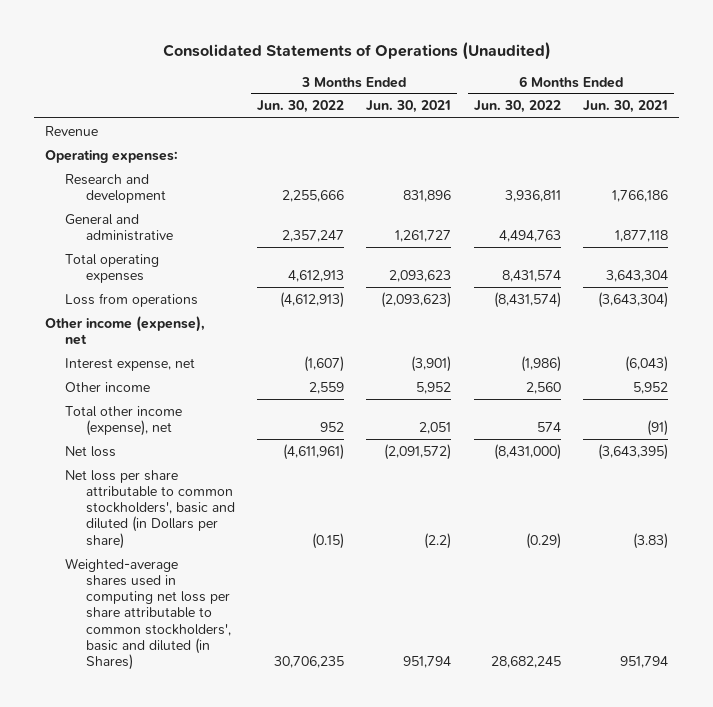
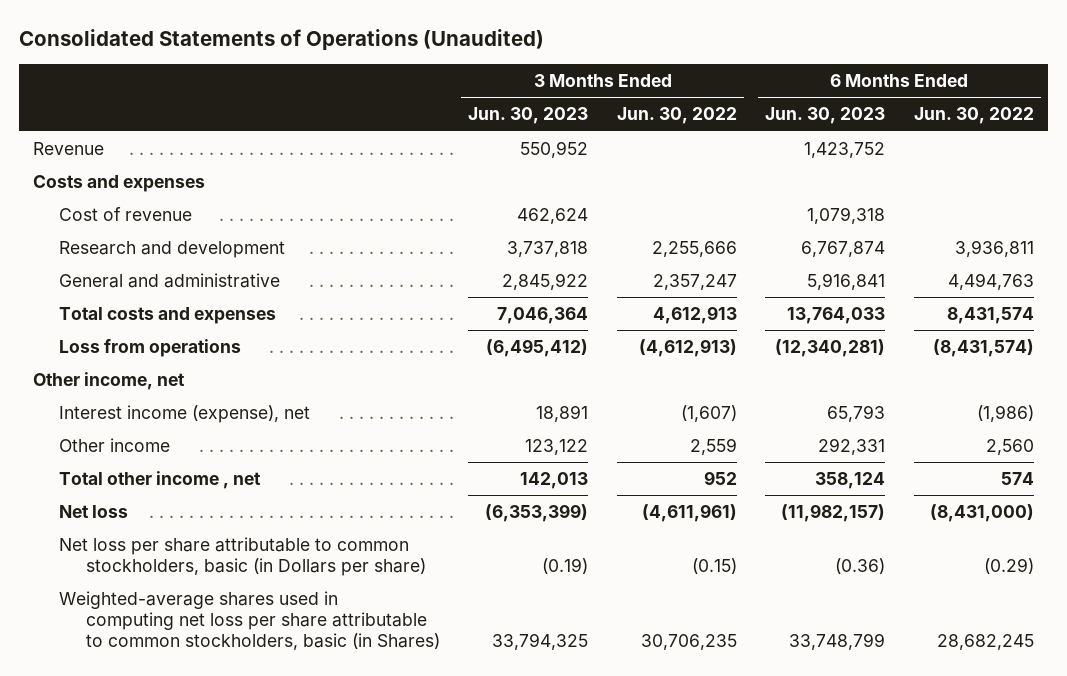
- | 3 Months Ended Jun. 30, 2022 | 3 Months Ended Jun. 30, 2021 | 6 Months Ended Jun. 30, 2022 | 6 Months Ended Jun. 30, 2021
+ | 3 Months Ended Jun. 30, 2023 | 3 Months Ended Jun. 30, 2022 | 6 Months Ended Jun. 30, 2023 | 6 Months Ended Jun. 30, 2022
- Operating expenses:
+ Costs and expenses
+ Cost of revenue | 462,624 | | 1,079,318 |
- Total operating expenses | 4,612,913 | 2,093,623 | 8,431,574 | 3,643,304
+ Total costs and expenses | 7,046,364 | 4,612,913 | 13,764,033 | 8,431,574
- Other income (expense), net
- Interest expense, net | (1,607) | (3,901) | (1,986) | (6,043)
+ Other income, net
+ Interest income (expense), net | 18,891 | (1,607) | 65,793 | (1,986)
- Total other income (expense), net | 952 | 2,051 | 574 | (91)
+ Total other income , net | 142,013 | 952 | 358,124 | 574
- Net loss per share attributable to common stockholders', basic and diluted (in Dollars per share) | (0.15) | (2.2) | (0.29) | (3.83)
- Weighted-average shares used in computing net loss per share attributable to common stockholders', basic and diluted (in Shares) | 30,706,235 | 951,794 | 28,682,245 | 951,794
+ Net loss per share attributable to common stockholders, basic (in Dollars per share) | (0.19) | (0.15) | (0.36) | (0.29)
+ Weighted-average shares used in computing net loss per share attributable to common stockholders, basic (in Shares) | 33,794,325 | 30,706,235 | 33,748,799 | 28,682,245

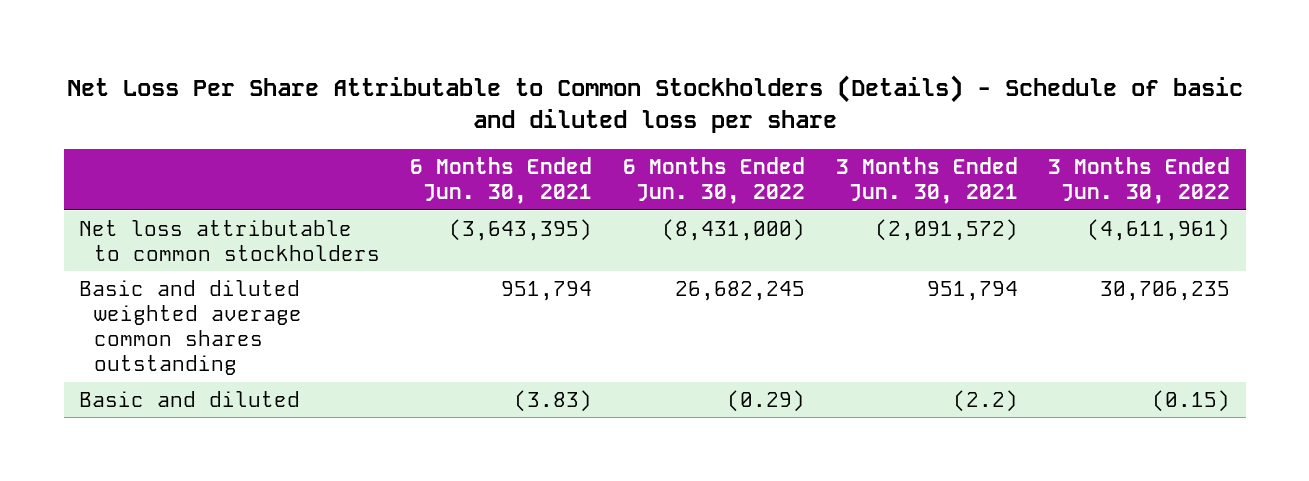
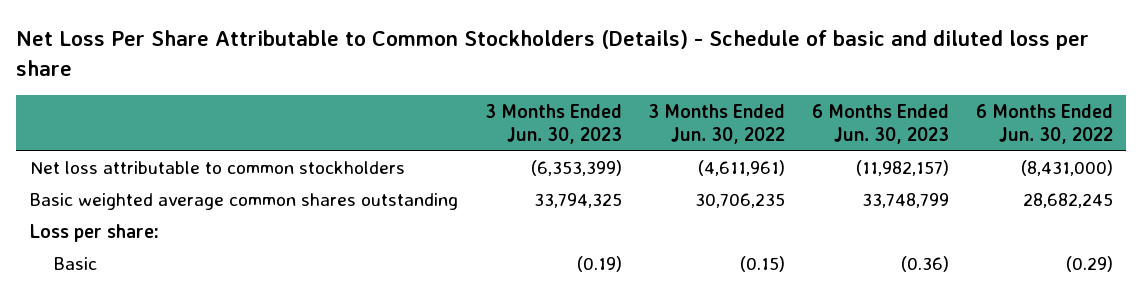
- | 6 Months Ended Jun. 30, 2021 | 6 Months Ended Jun. 30, 2022 | 3 Months Ended Jun. 30, 2021 | 3 Months Ended Jun. 30, 2022
+ | 3 Months Ended Jun. 30, 2023 | 3 Months Ended Jun. 30, 2022 | 6 Months Ended Jun. 30, 2023 | 6 Months Ended Jun. 30, 2022
- Basic and diluted weighted average common shares outstanding | 951,794 | 26,682,245 | 951,794 | 30,706,235
- Basic and diluted | (3.83) | (0.29) | (2.2) | (0.15)
+ Basic weighted average common shares outstanding | 33,794,325 | 30,706,235 | 33,748,799 | 28,682,245
+ Loss per share:
+ Basic | (0.19) | (0.15) | (0.36) | (0.29)

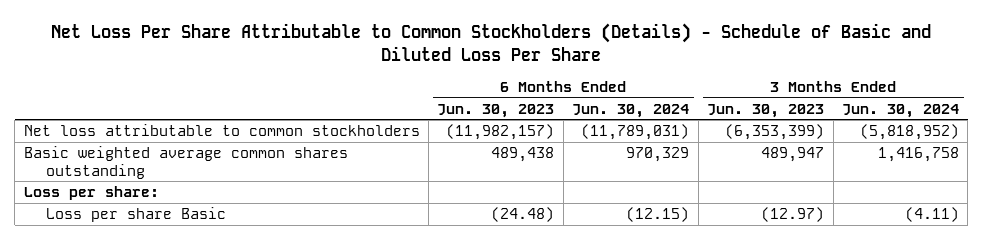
- Net Loss Per Share Attributable to Common Stockholders (Details) - Schedule of basic and diluted loss per share
+ Net Loss Per Share Attributable to Common Stockholders (Details) - Schedule of Basic and Diluted Loss Per Share
- | 3 Months Ended Jun. 30, 2023 | 3 Months Ended Jun. 30, 2022 | 6 Months Ended Jun. 30, 2023 | 6 Months Ended Jun. 30, 2022
+ | 6 Months Ended Jun. 30, 2023 | 6 Months Ended Jun. 30, 2024 | 3 Months Ended Jun. 30, 2023 | 3 Months Ended Jun. 30, 2024
- Basic weighted average common shares outstanding | 33,794,325 | 30,706,235 | 33,748,799 | 28,682,245
+ Basic weighted average common shares outstanding | 489,438 | 970,329 | 489,947 | 1,416,758
- Basic | (0.19) | (0.15) | (0.36) | (0.29)
+ Loss per share Basic | (24.48) | (12.15) | (12.97) | (4.11)

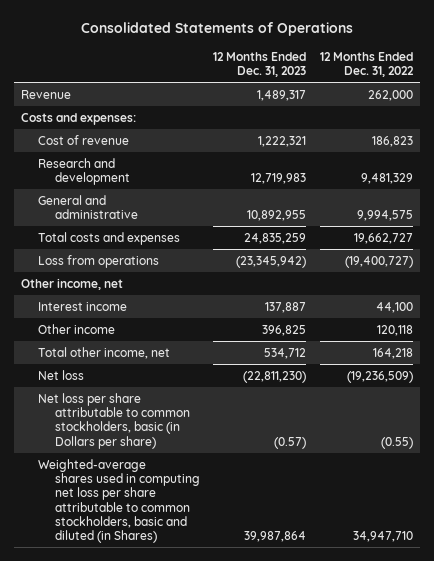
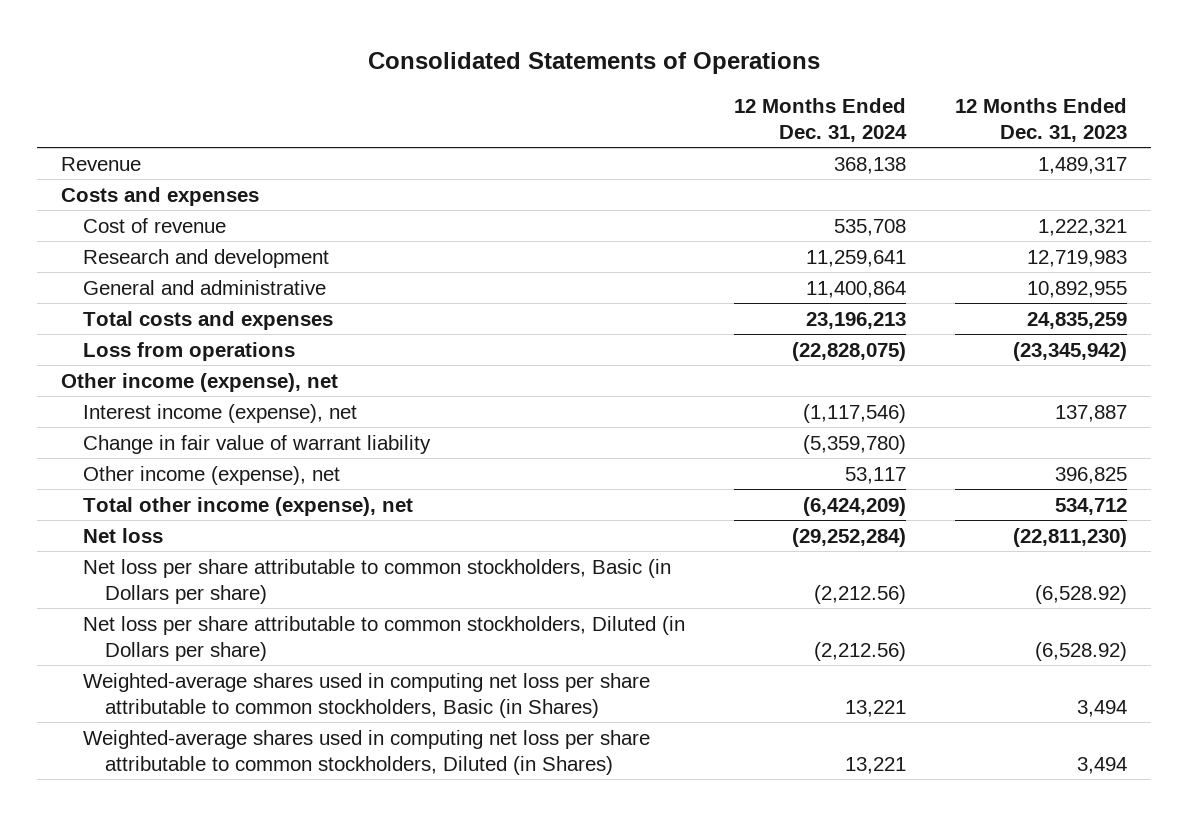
- | 12 Months Ended Dec. 31, 2023 | 12 Months Ended Dec. 31, 2022
+ | 12 Months Ended Dec. 31, 2024 | 12 Months Ended Dec. 31, 2023
- Costs and expenses:
+ Costs and expenses
- Other income, net
- Interest income | 137,887 | 44,100
- Other income | 396,825 | 120,118
- Total other income, net | 534,712 | 164,218
+ Other income (expense), net
+ Interest income (expense), net | (1,117,546) | 137,887
+ Change in fair value of warrant liability | (5,359,780) |
+ Other income (expense), net | 53,117 | 396,825
+ Total other income (expense), net | (6,424,209) | 534,712
- Net loss per share attributable to common stockholders, basic (in Dollars per share) | (0.57) | (0.55)
- Weighted-average shares used in computing net loss per share attributable to common stockholders, basic and diluted (in Shares) | 39,987,864 | 34,947,710
+ Net loss per share attributable to common stockholders, Basic (in Dollars per share) | (2,212.56) | (6,528.92)
+ Net loss per share attributable to common stockholders, Diluted (in Dollars per share) | (2,212.56) | (6,528.92)
+ Weighted-average shares used in computing net loss per share attributable to common stockholders, Basic (in Shares) | 13,221 | 3,494
+ Weighted-average shares used in computing net loss per share attributable to common stockholders, Diluted (in Shares) | 13,221 | 3,494

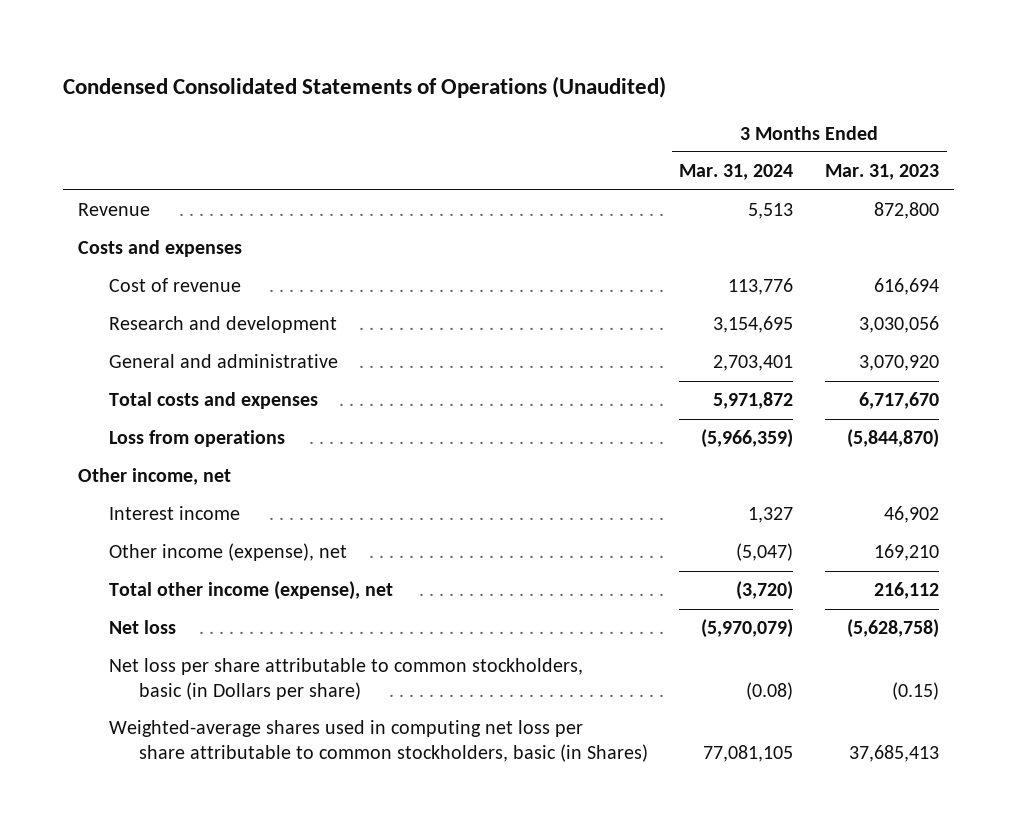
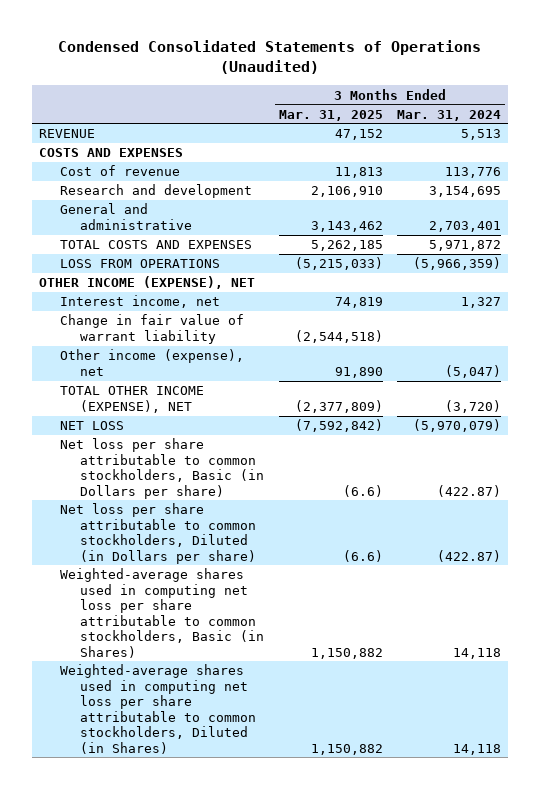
- | 3 Months Ended Mar. 31, 2024 | 3 Months Ended Mar. 31, 2023
+ | 3 Months Ended Mar. 31, 2025 | 3 Months Ended Mar. 31, 2024
- Revenue | 5,513 | 872,800
- Costs and expenses
+ REVENUE | 47,152 | 5,513
+ COSTS AND EXPENSES
- Total costs and expenses | 5,971,872 | 6,717,670
- Loss from operations | (5,966,359) | (5,844,870)
- Other income, net
- Interest income | 1,327 | 46,902
+ TOTAL COSTS AND EXPENSES | 5,262,185 | 5,971,872
+ LOSS FROM OPERATIONS | (5,215,033) | (5,966,359)
+ OTHER INCOME (EXPENSE), NET
+ Interest income, net | 74,819 | 1,327
+ Change in fair value of warrant liability | (2,544,518) |
- Total other income (expense), net | (3,720) | 216,112
- Net loss | (5,970,079) | (5,628,758)
- Net loss per share attributable to common stockholders, basic (in Dollars per share) | (0.08) | (0.15)
- Weighted-average shares used in computing net loss per share attributable to common stockholders, basic (in Shares) | 77,081,105 | 37,685,413
+ TOTAL OTHER INCOME (EXPENSE), NET | (2,377,809) | (3,720)
+ NET LOSS | (7,592,842) | (5,970,079)
+ Net loss per share attributable to common stockholders, Basic (in Dollars per share) | (6.6) | (422.87)
+ Net loss per share attributable to common stockholders, Diluted (in Dollars per share) | (6.6) | (422.87)
+ Weighted-average shares used in computing net loss per share attributable to common stockholders, Basic (in Shares) | 1,150,882 | 14,118
+ Weighted-average shares used in computing net loss per share attributable to common stockholders, Diluted (in Shares) | 1,150,882 | 14,118

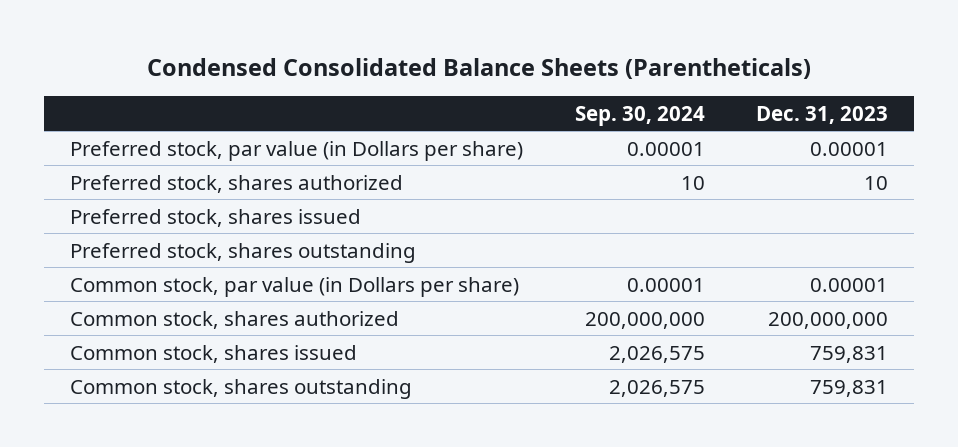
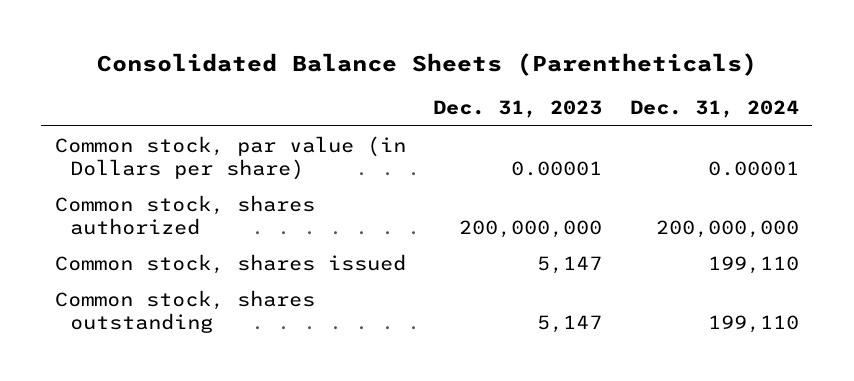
- Condensed Consolidated Balance Sheets (Parentheticals)
+ Consolidated Balance Sheets (Parentheticals)
- | Sep. 30, 2024 | Dec. 31, 2023
+ | Dec. 31, 2023 | Dec. 31, 2024
- Preferred stock, par value (in Dollars per share) | 0.00001 | 0.00001
- Preferred stock, shares authorized | 10 | 10
- Preferred stock, shares issued
- Preferred stock, shares outstanding
- Common stock, shares issued | 2,026,575 | 759,831
- Common stock, shares outstanding | 2,026,575 | 759,831
+ Common stock, shares issued | 5,147 | 199,110
+ Common stock, shares outstanding | 5,147 | 199,110

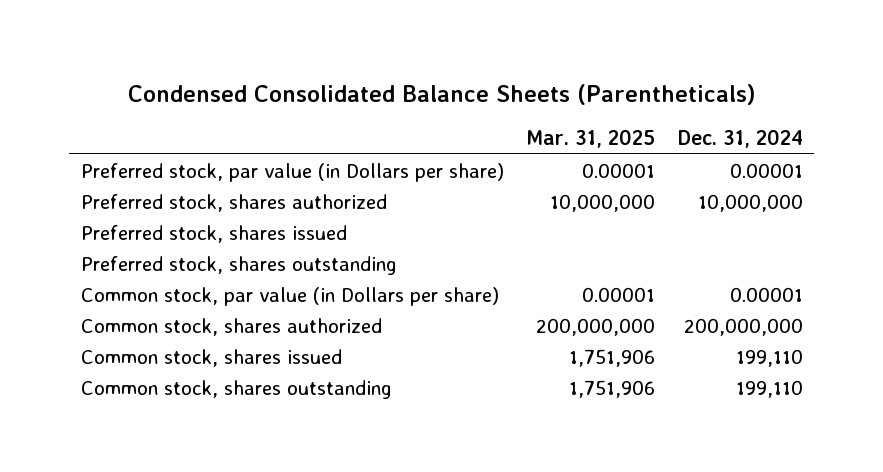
- Consolidated Balance Sheets (Parentheticals)
+ Condensed Consolidated Balance Sheets (Parentheticals)
- | Dec. 31, 2023 | Dec. 31, 2024
+ | Mar. 31, 2025 | Dec. 31, 2024
+ Preferred stock, par value (in Dollars per share) | 0.00001 | 0.00001
+ Preferred stock, shares authorized | 10,000,000 | 10,000,000
+ Preferred stock, shares issued
+ Preferred stock, shares outstanding

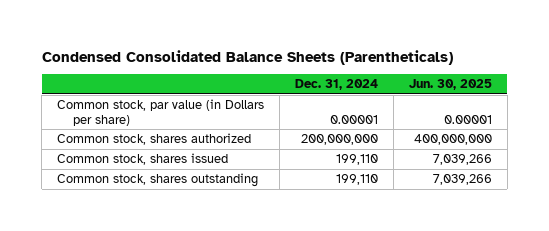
- | Mar. 31, 2025 | Dec. 31, 2024
+ | Dec. 31, 2024 | Jun. 30, 2025
- Preferred stock, par value (in Dollars per share) | 0.00001 | 0.00001
- Preferred stock, shares authorized | 10,000,000 | 10,000,000
- Preferred stock, shares issued
- Preferred stock, shares outstanding

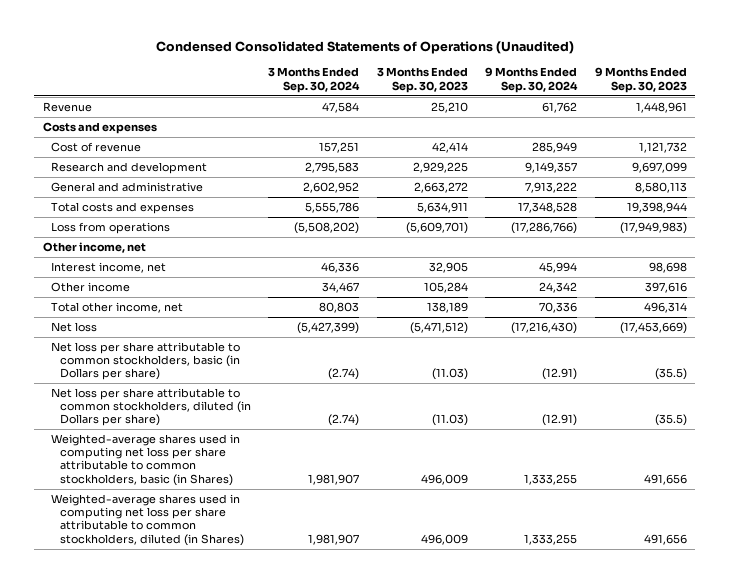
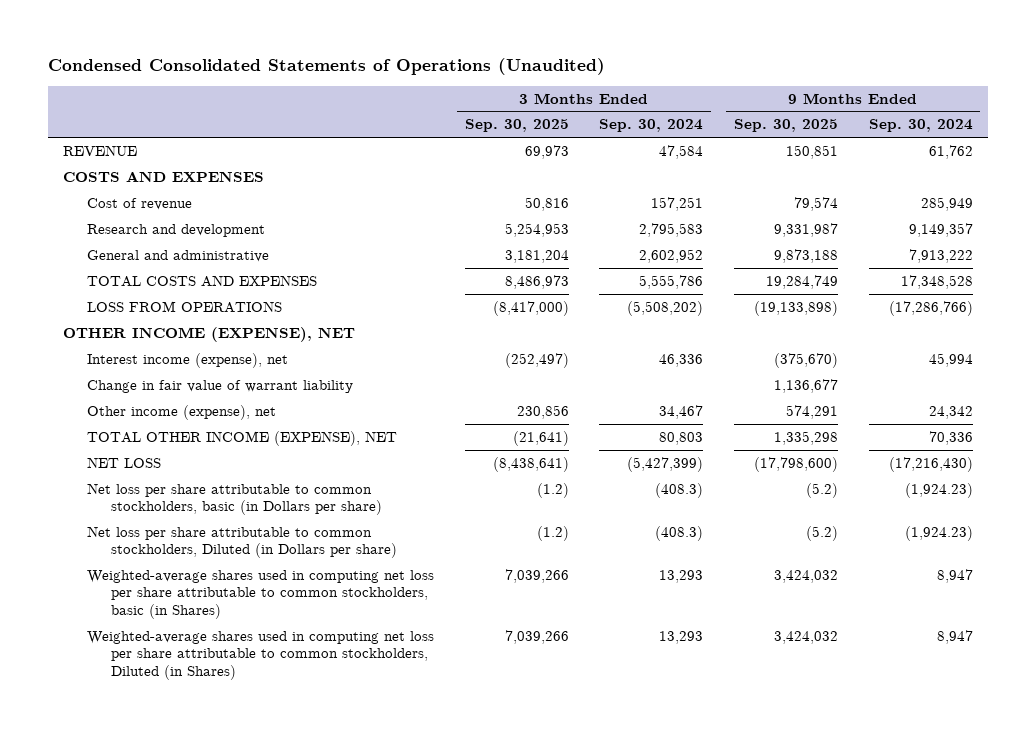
- | 3 Months Ended Sep. 30, 2024 | 3 Months Ended Sep. 30, 2023 | 9 Months Ended Sep. 30, 2024 | 9 Months Ended Sep. 30, 2023
+ | 3 Months Ended Sep. 30, 2025 | 3 Months Ended Sep. 30, 2024 | 9 Months Ended Sep. 30, 2025 | 9 Months Ended Sep. 30, 2024
- Revenue | 47,584 | 25,210 | 61,762 | 1,448,961
- Costs and expenses
+ REVENUE | 69,973 | 47,584 | 150,851 | 61,762
+ COSTS AND EXPENSES
- Total costs and expenses | 5,555,786 | 5,634,911 | 17,348,528 | 19,398,944
- Loss from operations | (5,508,202) | (5,609,701) | (17,286,766) | (17,949,983)
- Other income, net
- Interest income, net | 46,336 | 32,905 | 45,994 | 98,698
- Other income | 34,467 | 105,284 | 24,342 | 397,616
- Total other income, net | 80,803 | 138,189 | 70,336 | 496,314
- Net loss | (5,427,399) | (5,471,512) | (17,216,430) | (17,453,669)
- Net loss per share attributable to common stockholders, basic (in Dollars per share) | (2.74) | (11.03) | (12.91) | (35.5)
- Net loss per share attributable to common stockholders, diluted (in Dollars per share) | (2.74) | (11.03) | (12.91) | (35.5)
- Weighted-average shares used in computing net loss per share attributable to common stockholders, basic (in Shares) | 1,981,907 | 496,009 | 1,333,255 | 491,656
- Weighted-average shares used in computing net loss per share attributable to common stockholders, diluted (in Shares) | 1,981,907 | 496,009 | 1,333,255 | 491,656
+ TOTAL COSTS AND EXPENSES | 8,486,973 | 5,555,786 | 19,284,749 | 17,348,528
+ LOSS FROM OPERATIONS | (8,417,000) | (5,508,202) | (19,133,898) | (17,286,766)
+ OTHER INCOME (EXPENSE), NET
+ Interest income (expense), net | (252,497) | 46,336 | (375,670) | 45,994
+ Change in fair value of warrant liability | | | 1,136,677 |
+ Other income (expense), net | 230,856 | 34,467 | 574,291 | 24,342
+ TOTAL OTHER INCOME (EXPENSE), NET | (21,641) | 80,803 | 1,335,298 | 70,336
+ NET LOSS | (8,438,641) | (5,427,399) | (17,798,600) | (17,216,430)
+ Net loss per share attributable to common stockholders, basic (in Dollars per share) | (1.2) | (408.3) | (5.2) | (1,924.23)
+ Net loss per share attributable to common stockholders, Diluted (in Dollars per share) | (1.2) | (408.3) | (5.2) | (1,924.23)
+ Weighted-average shares used in computing net loss per share attributable to common stockholders, basic (in Shares) | 7,039,266 | 13,293 | 3,424,032 | 8,947
+ Weighted-average shares used in computing net loss per share attributable to common stockholders, Diluted (in Shares) | 7,039,266 | 13,293 | 3,424,032 | 8,947

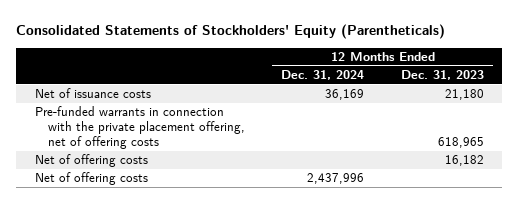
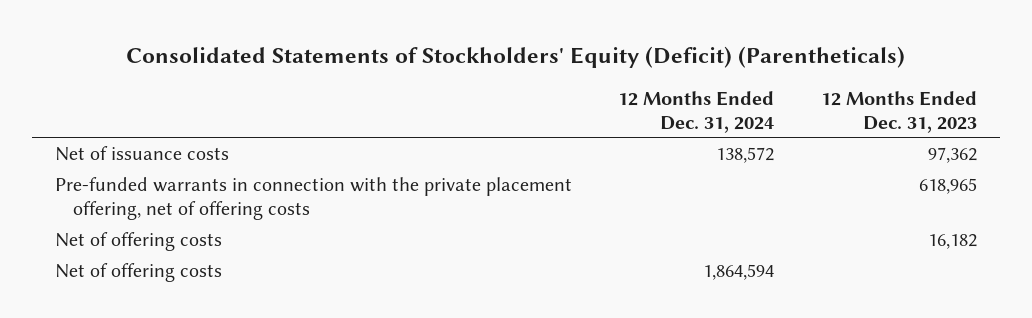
- Consolidated Statements of Stockholders' Equity (Parentheticals)
+ Consolidated Statements of Stockholders' Equity (Deficit) (Parentheticals)
- Net of issuance costs | 36,169 | 21,180
+ Net of issuance costs | 138,572 | 97,362
- Net of offering costs | 2,437,996 |
+ Net of offering costs | 1,864,594 |

